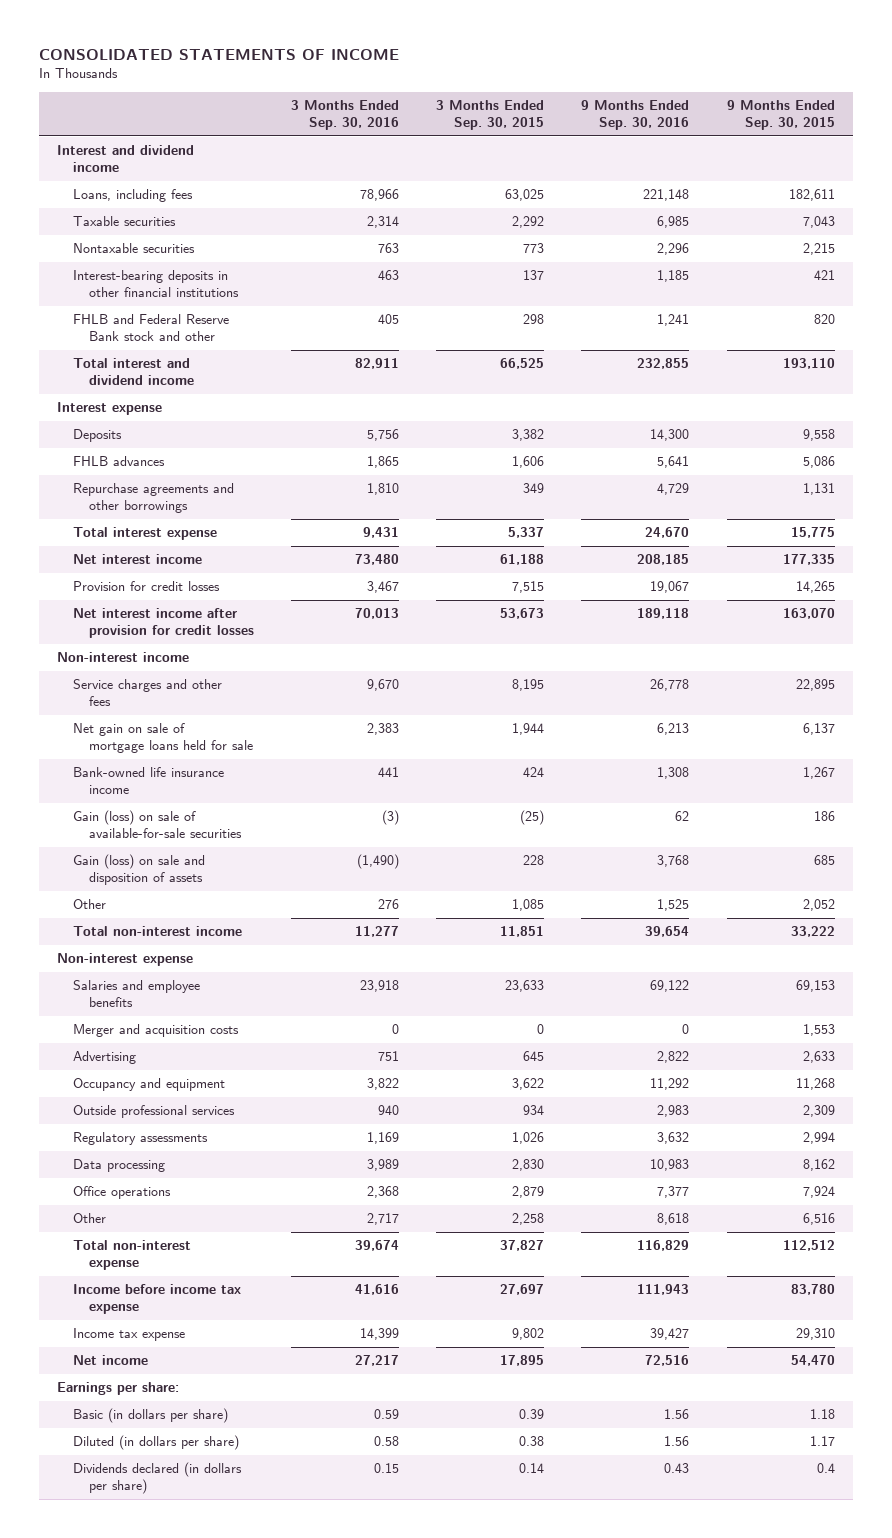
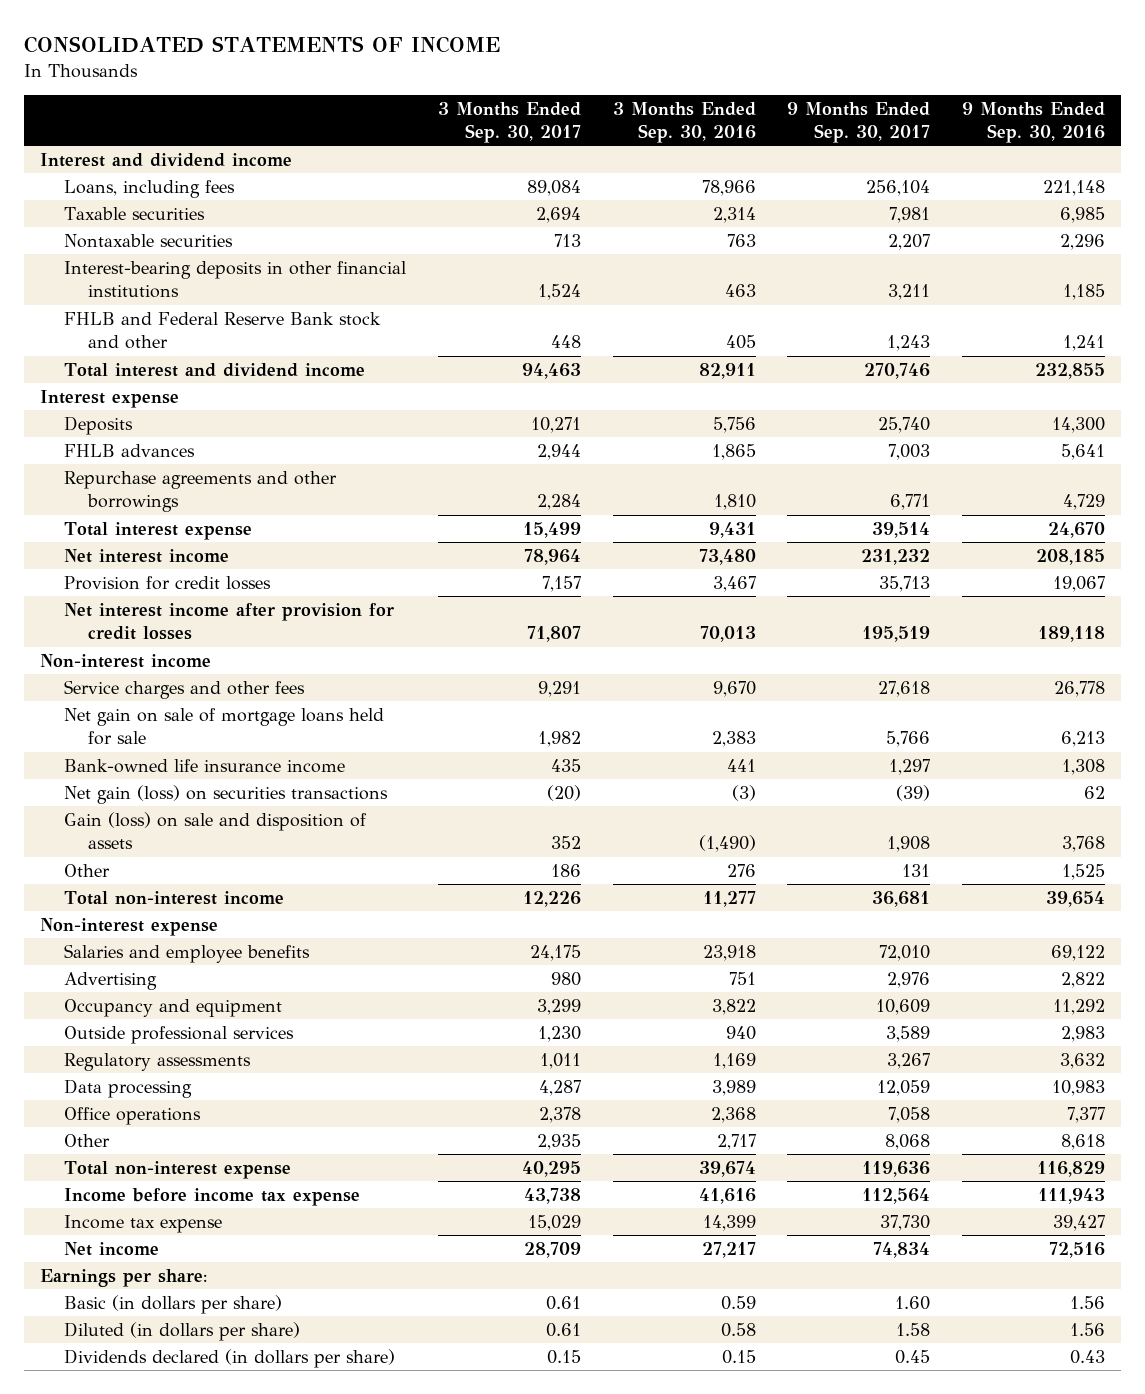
- | 3 Months Ended Sep. 30, 2016 | 3 Months Ended Sep. 30, 2015 | 9 Months Ended Sep. 30, 2016 | 9 Months Ended Sep. 30, 2015
+ | 3 Months Ended Sep. 30, 2017 | 3 Months Ended Sep. 30, 2016 | 9 Months Ended Sep. 30, 2017 | 9 Months Ended Sep. 30, 2016
- Gain (loss) on sale of available-for-sale securities | (3) | (25) | 62 | 186
+ Net gain (loss) on securities transactions | (20) | (3) | (39) | 62
- Merger and acquisition costs | 0 | 0 | 0 | 1,553

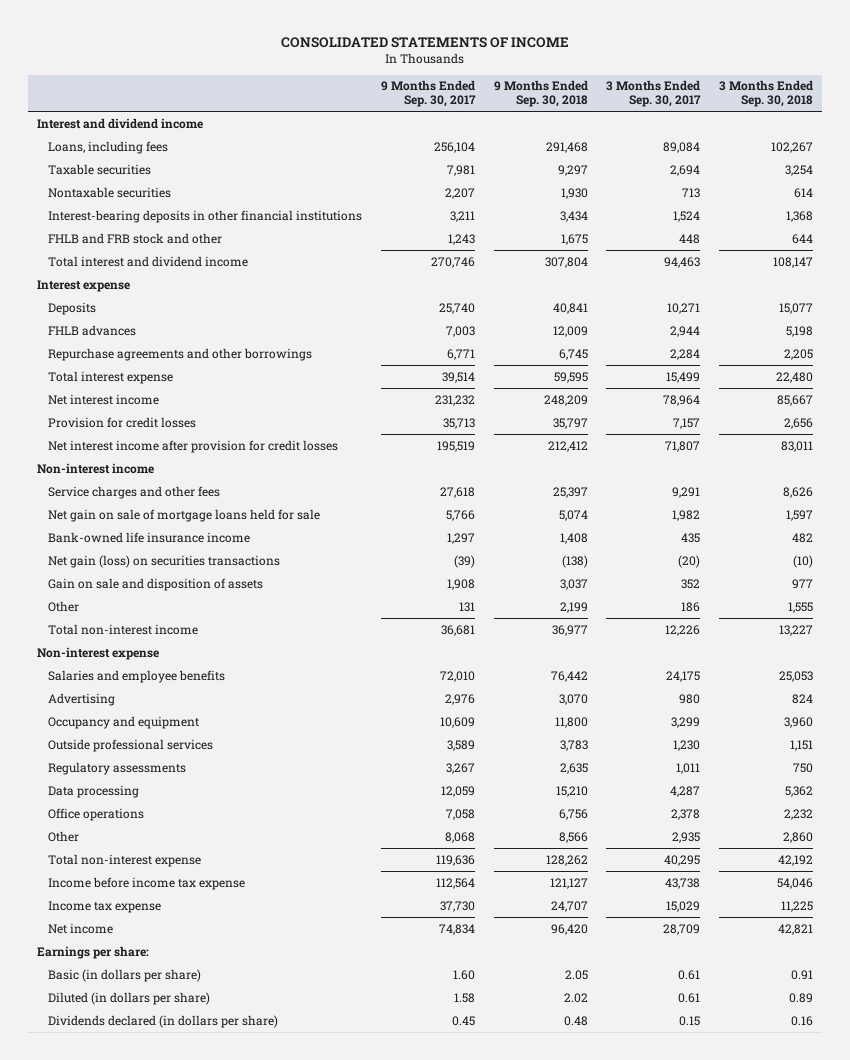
- | 3 Months Ended Sep. 30, 2017 | 3 Months Ended Sep. 30, 2016 | 9 Months Ended Sep. 30, 2017 | 9 Months Ended Sep. 30, 2016
+ | 9 Months Ended Sep. 30, 2017 | 9 Months Ended Sep. 30, 2018 | 3 Months Ended Sep. 30, 2017 | 3 Months Ended Sep. 30, 2018
- FHLB and Federal Reserve Bank stock and other | 448 | 405 | 1,243 | 1,241
+ FHLB and FRB stock and other | 1,243 | 1,675 | 448 | 644
- Gain (loss) on sale and disposition of assets | 352 | (1,490) | 1,908 | 3,768
+ Gain on sale and disposition of assets | 1,908 | 3,037 | 352 | 977

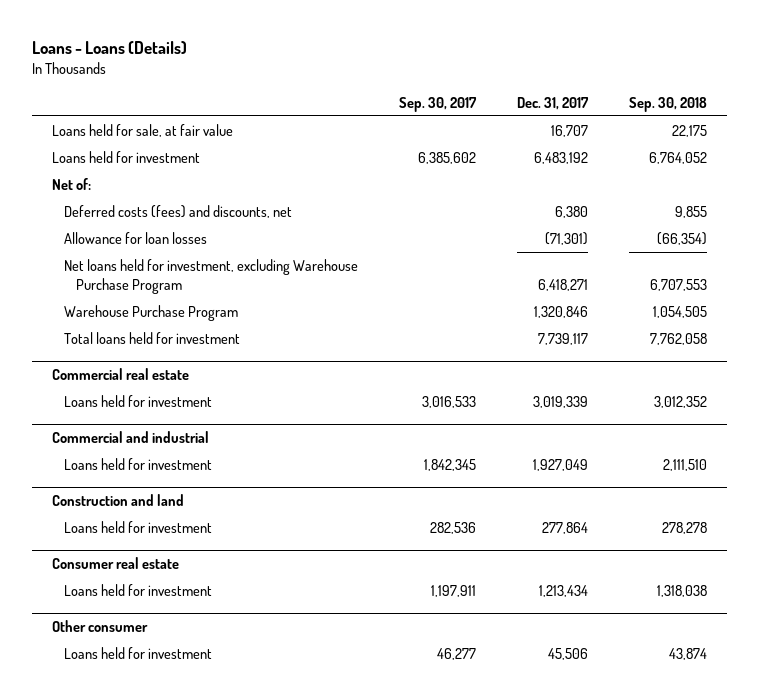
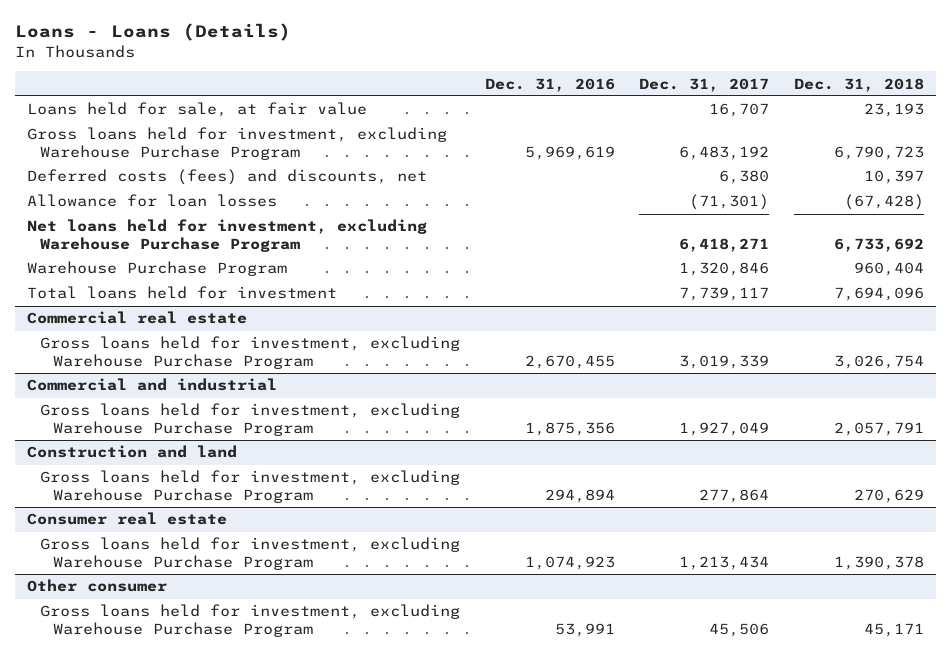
- | Sep. 30, 2017 | Dec. 31, 2017 | Sep. 30, 2018
+ | Dec. 31, 2016 | Dec. 31, 2017 | Dec. 31, 2018
- Loans held for investment | 6,385,602 | 6,483,192 | 6,764,052
- Net of:
+ Gross loans held for investment, excluding Warehouse Purchase Program | 5,969,619 | 6,483,192 | 6,790,723
@ Commercial real estate
- Loans held for investment | 3,016,533 | 3,019,339 | 3,012,352
+ Gross loans held for investment, excluding Warehouse Purchase Program | 2,670,455 | 3,019,339 | 3,026,754
@ Commercial and industrial
- Loans held for investment | 1,842,345 | 1,927,049 | 2,111,510
+ Gross loans held for investment, excluding Warehouse Purchase Program | 1,875,356 | 1,927,049 | 2,057,791
@ Construction and land
- Loans held for investment | 282,536 | 277,864 | 278,278
+ Gross loans held for investment, excluding Warehouse Purchase Program | 294,894 | 277,864 | 270,629
@ Consumer real estate
- Loans held for investment | 1,197,911 | 1,213,434 | 1,318,038
+ Gross loans held for investment, excluding Warehouse Purchase Program | 1,074,923 | 1,213,434 | 1,390,378
@ Other consumer
- Loans held for investment | 46,277 | 45,506 | 43,874
+ Gross loans held for investment, excluding Warehouse Purchase Program | 53,991 | 45,506 | 45,171

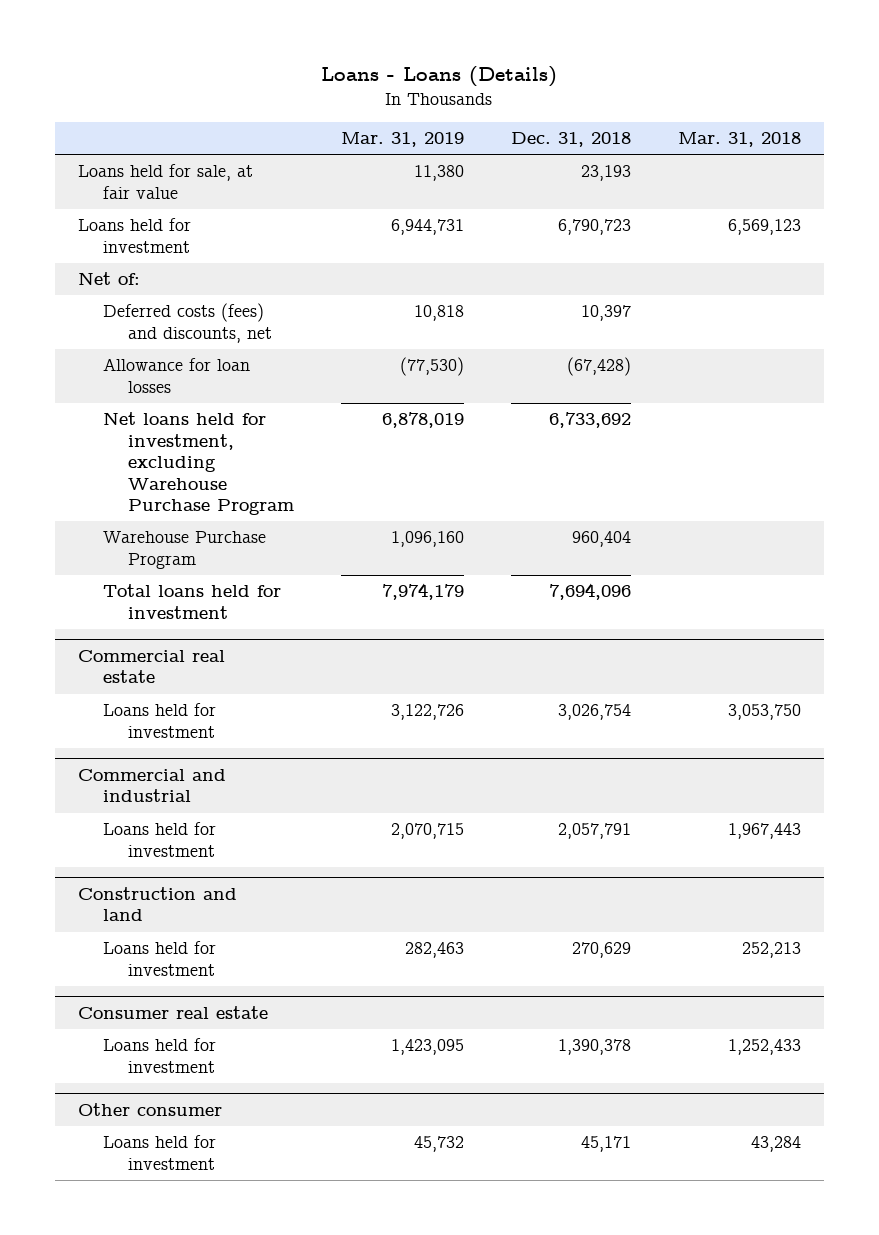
- | Dec. 31, 2016 | Dec. 31, 2017 | Dec. 31, 2018
+ | Mar. 31, 2019 | Dec. 31, 2018 | Mar. 31, 2018
- Gross loans held for investment, excluding Warehouse Purchase Program | 5,969,619 | 6,483,192 | 6,790,723
+ Loans held for investment | 6,944,731 | 6,790,723 | 6,569,123
+ Net of:
@ Commercial real estate
- Gross loans held for investment, excluding Warehouse Purchase Program | 2,670,455 | 3,019,339 | 3,026,754
+ Loans held for investment | 3,122,726 | 3,026,754 | 3,053,750
@ Commercial and industrial
- Gross loans held for investment, excluding Warehouse Purchase Program | 1,875,356 | 1,927,049 | 2,057,791
+ Loans held for investment | 2,070,715 | 2,057,791 | 1,967,443
@ Construction and land
- Gross loans held for investment, excluding Warehouse Purchase Program | 294,894 | 277,864 | 270,629
+ Loans held for investment | 282,463 | 270,629 | 252,213
@ Consumer real estate
- Gross loans held for investment, excluding Warehouse Purchase Program | 1,074,923 | 1,213,434 | 1,390,378
+ Loans held for investment | 1,423,095 | 1,390,378 | 1,252,433
@ Other consumer
- Gross loans held for investment, excluding Warehouse Purchase Program | 53,991 | 45,506 | 45,171
+ Loans held for investment | 45,732 | 45,171 | 43,284

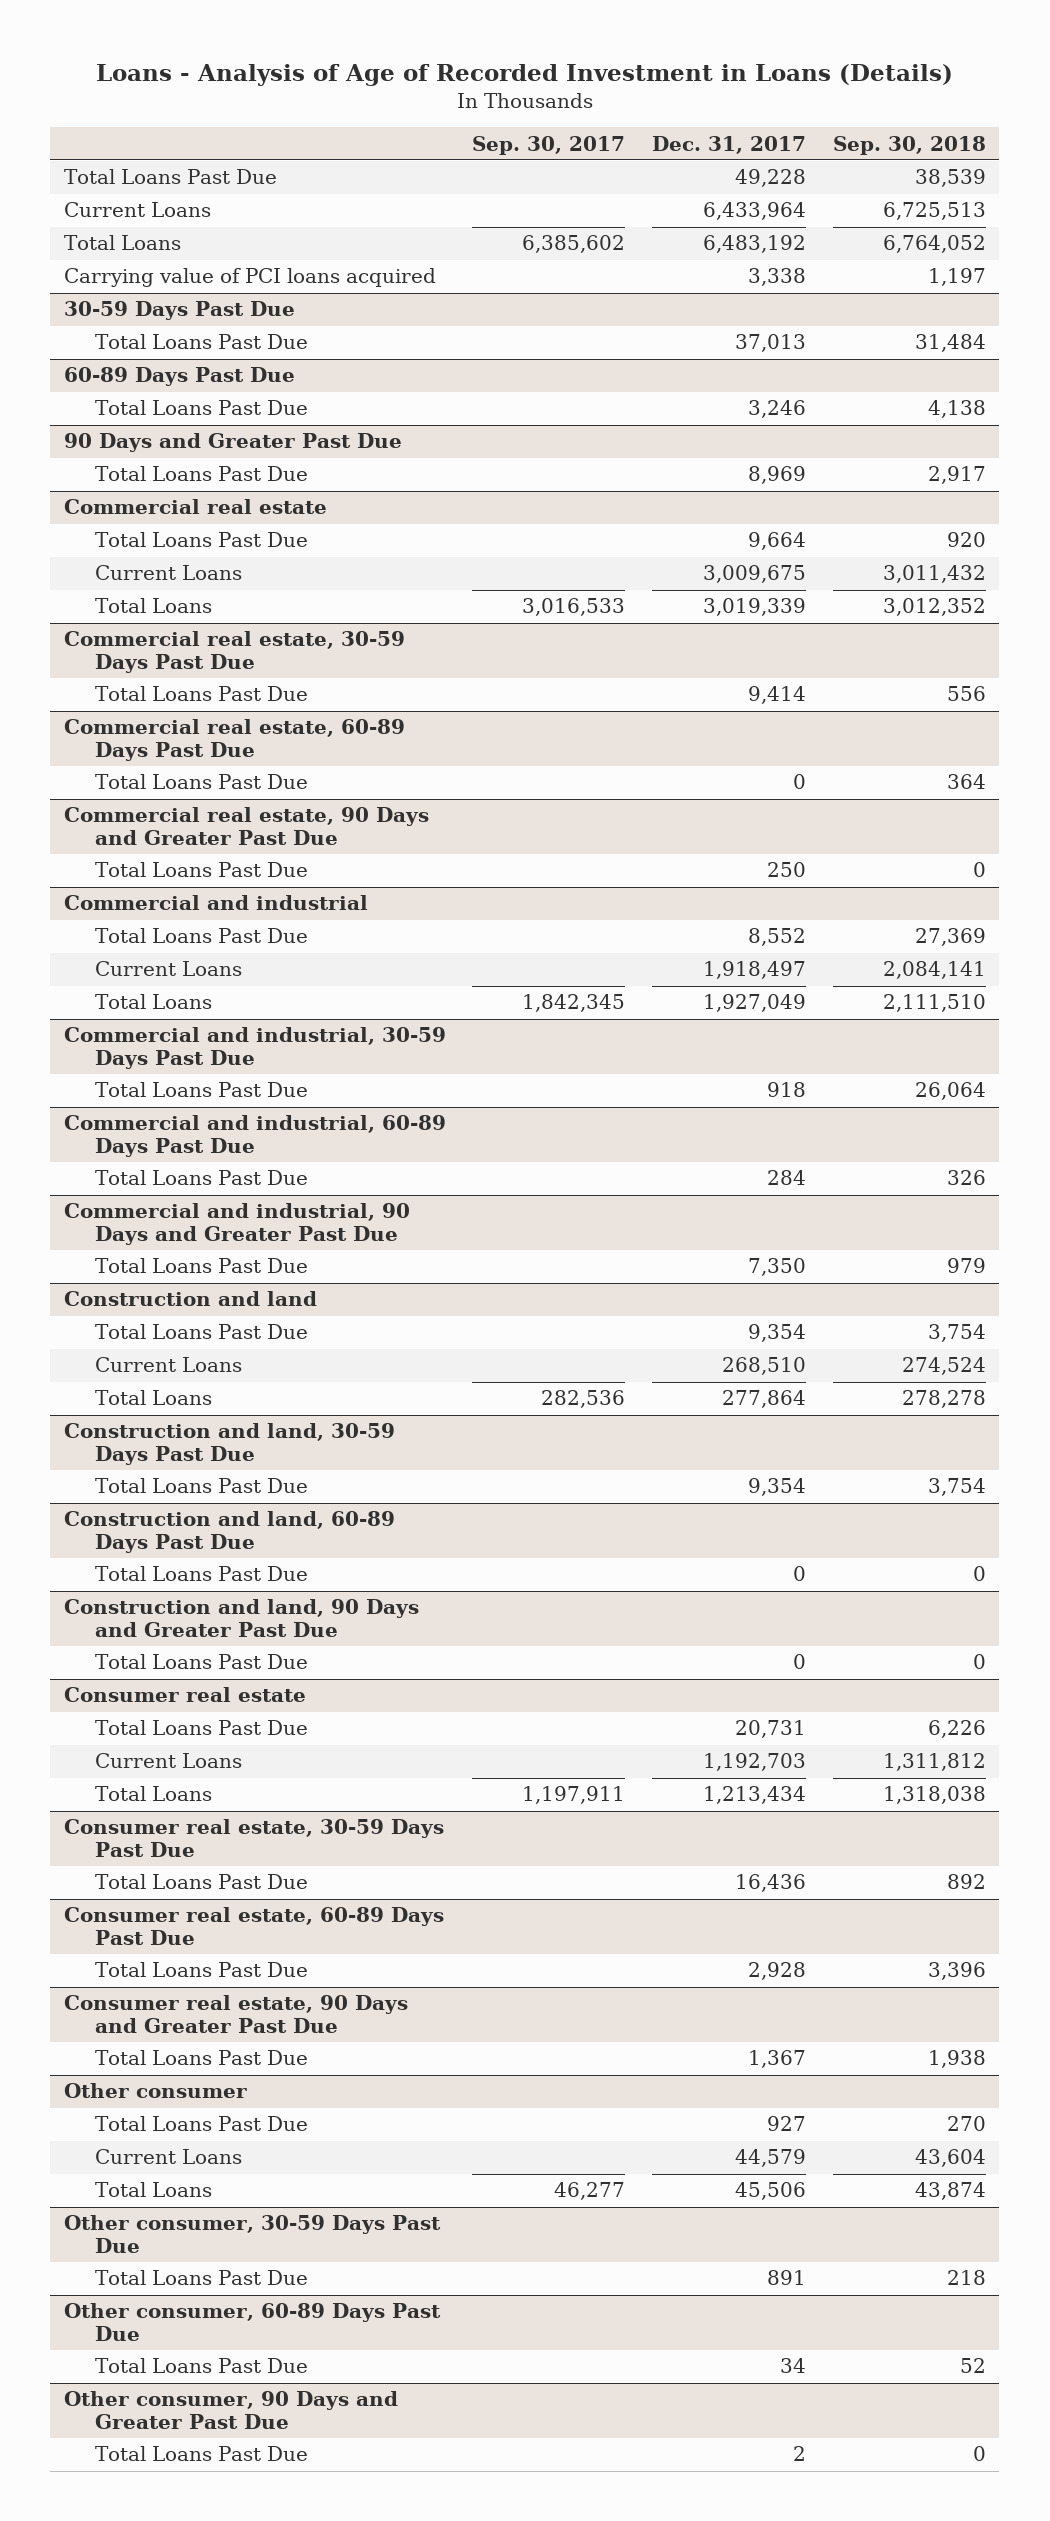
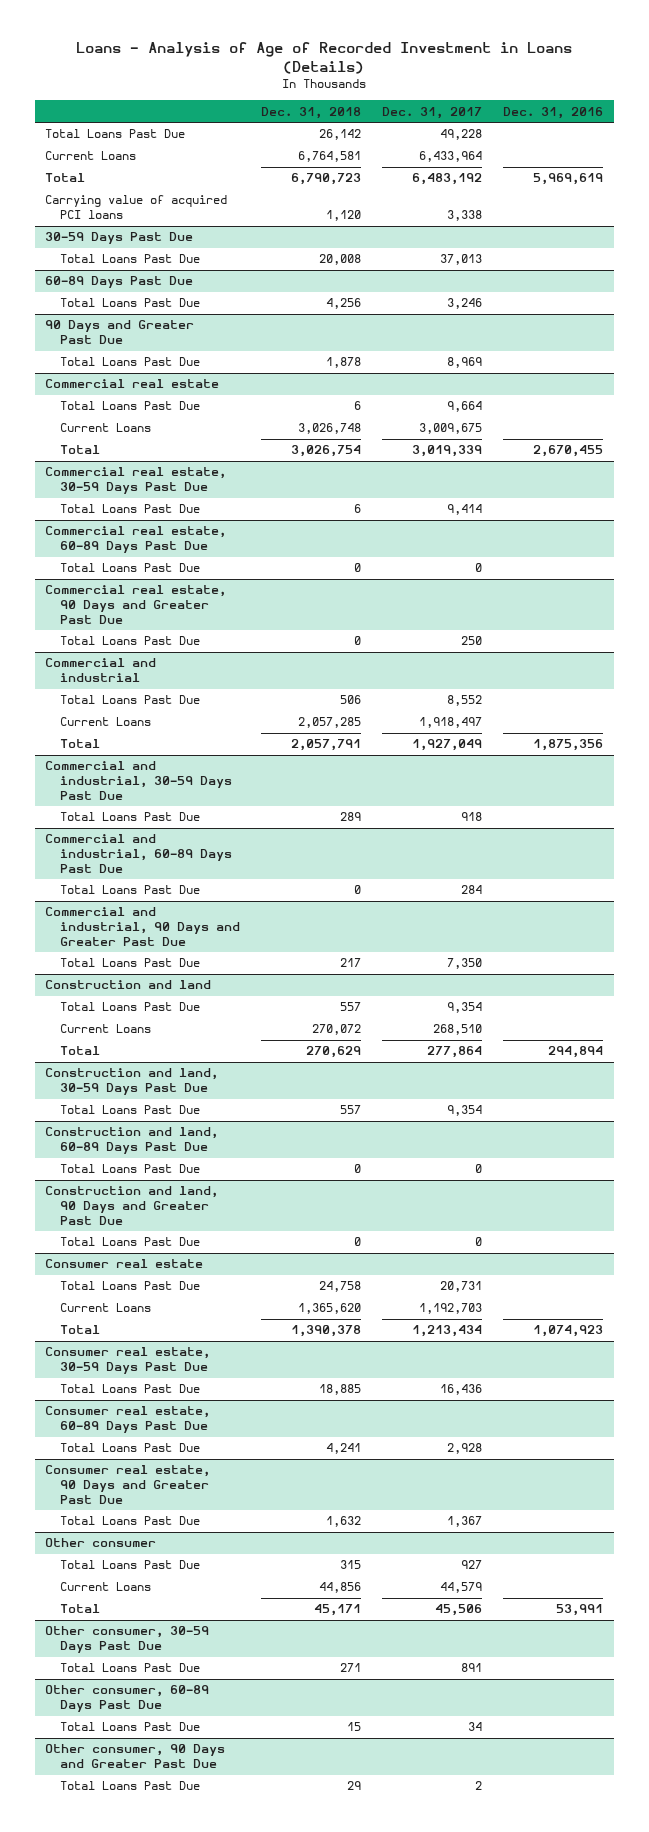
- | Sep. 30, 2017 | Dec. 31, 2017 | Sep. 30, 2018
+ | Dec. 31, 2018 | Dec. 31, 2017 | Dec. 31, 2016
- Total Loans | 6,385,602 | 6,483,192 | 6,764,052
- Carrying value of PCI loans acquired | | 3,338 | 1,197
+ Total | 6,790,723 | 6,483,192 | 5,969,619
+ Carrying value of acquired PCI loans | 1,120 | 3,338 |
@ Commercial real estate
- Total Loans | 3,016,533 | 3,019,339 | 3,012,352
+ Total | 3,026,754 | 3,019,339 | 2,670,455
@ Commercial and industrial
- Total Loans | 1,842,345 | 1,927,049 | 2,111,510
+ Total | 2,057,791 | 1,927,049 | 1,875,356
@ Construction and land
- Total Loans | 282,536 | 277,864 | 278,278
+ Total | 270,629 | 277,864 | 294,894
@ Consumer real estate
- Total Loans | 1,197,911 | 1,213,434 | 1,318,038
+ Total | 1,390,378 | 1,213,434 | 1,074,923
@ Other consumer
- Total Loans | 46,277 | 45,506 | 43,874
+ Total | 45,171 | 45,506 | 53,991

